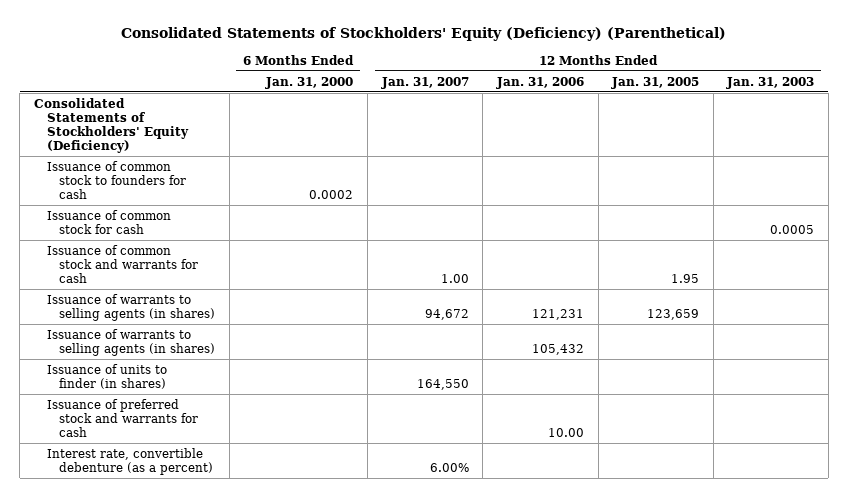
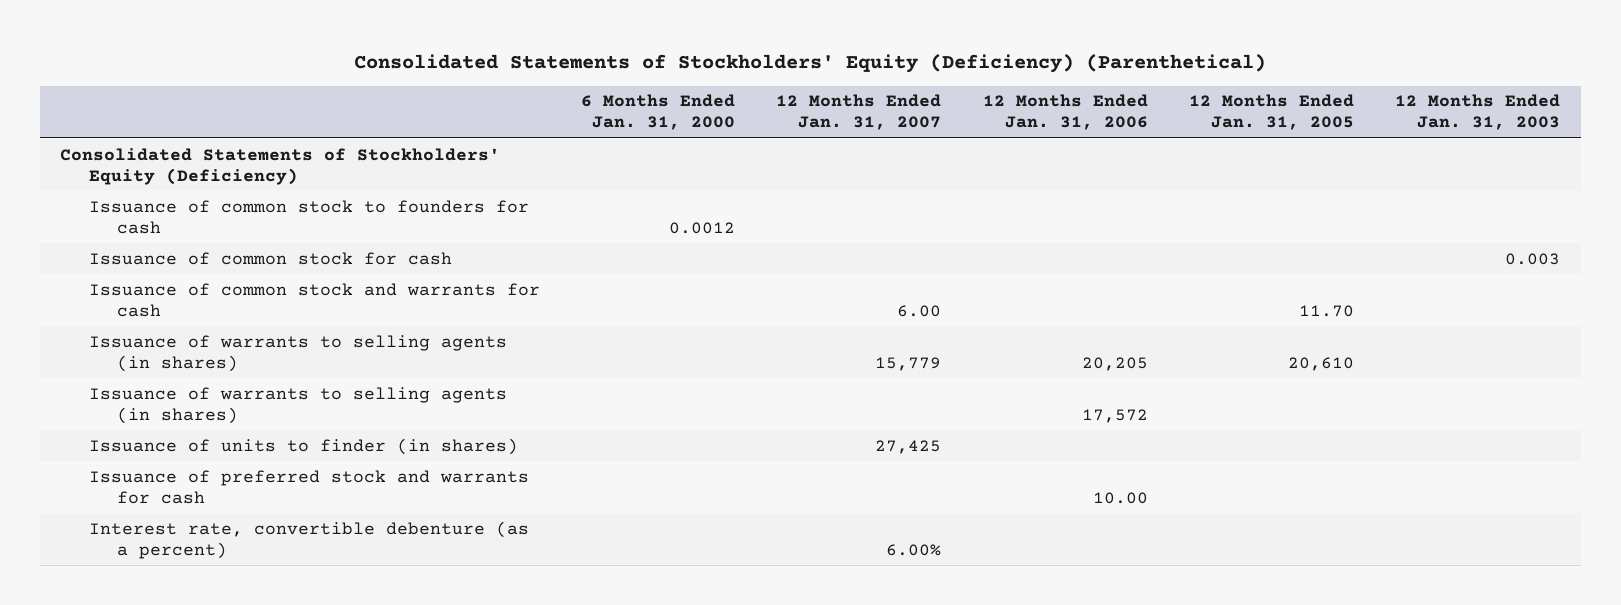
- Issuance of common stock to founders for cash | 0.0002 | | | |
- Issuance of common stock for cash | | | | | 0.0005
- Issuance of common stock and warrants for cash | | 1.00 | | 1.95 |
- Issuance of warrants to selling agents (in shares) | | 94,672 | 121,231 | 123,659 |
- Issuance of warrants to selling agents (in shares) | | | 105,432 | |
- Issuance of units to finder (in shares) | | 164,550 | | |
+ Issuance of common stock to founders for cash | 0.0012 | | | |
+ Issuance of common stock for cash | | | | | 0.003
+ Issuance of common stock and warrants for cash | | 6.00 | | 11.70 |
+ Issuance of warrants to selling agents (in shares) | | 15,779 | 20,205 | 20,610 |
+ Issuance of warrants to selling agents (in shares) | | | 17,572 | |
+ Issuance of units to finder (in shares) | | 27,425 | | |

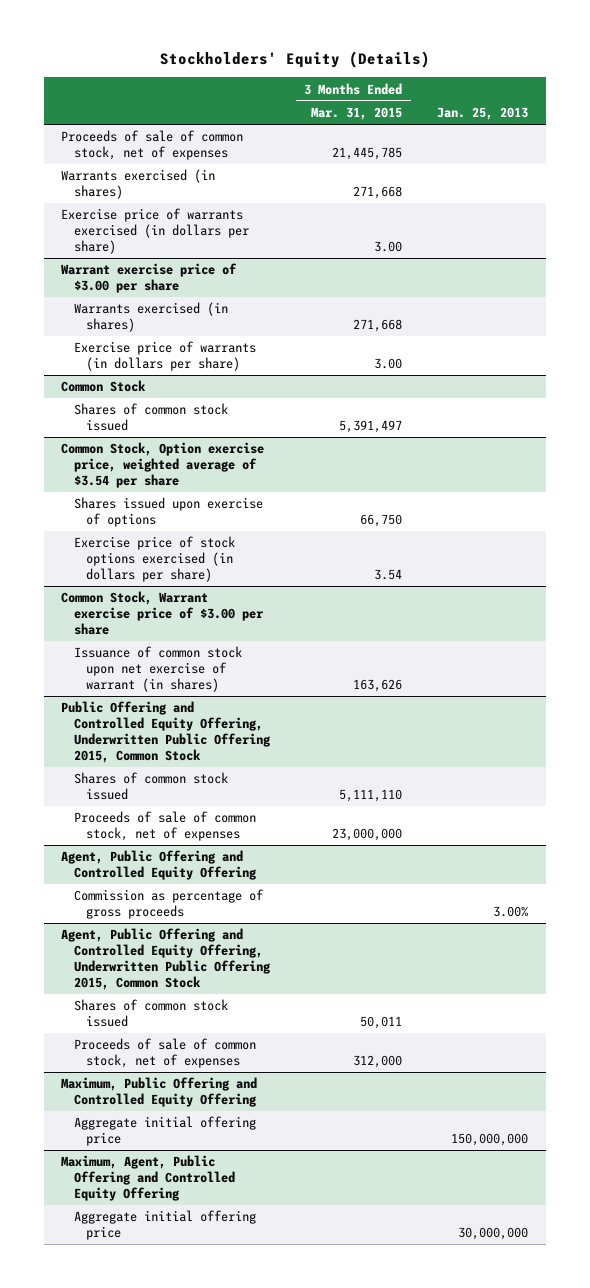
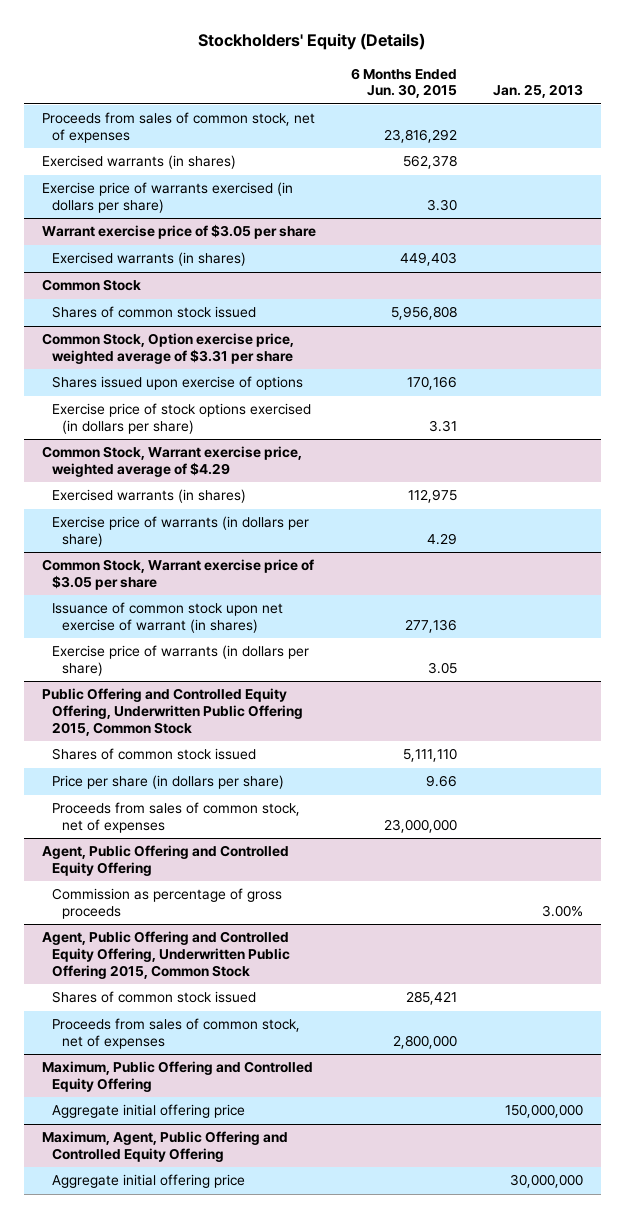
- | 3 Months Ended Mar. 31, 2015 | Jan. 25, 2013
+ | 6 Months Ended Jun. 30, 2015 | Jan. 25, 2013
- Proceeds of sale of common stock, net of expenses | 21,445,785 |
- Warrants exercised (in shares) | 271,668 |
+ Proceeds from sales of common stock, net of expenses | 23,816,292 |
+ Exercised warrants (in shares) | 562,378 |
- Warrant exercise price of $3.00 per share
- Warrants exercised (in shares) | 271,668 |
- Exercise price of warrants (in dollars per share) | 3.00 |
+ Warrant exercise price of $3.05 per share
+ Exercised warrants (in shares) | 449,403 |
- Common Stock, Option exercise price, weighted average of $3.54 per share
+ Common Stock, Option exercise price, weighted average of $3.31 per share
- Common Stock, Warrant exercise price of $3.00 per share
+ Common Stock, Warrant exercise price, weighted average of $4.29
+ Exercised warrants (in shares) | 112,975 |
+ Exercise price of warrants (in dollars per share) | 4.29 |
+ Common Stock, Warrant exercise price of $3.05 per share
+ Exercise price of warrants (in dollars per share) | 3.05 |
@ Public Offering and Controlled Equity Offering, Underwritten Public Offering 2015, Common Stock
- Proceeds of sale of common stock, net of expenses | 23,000,000 |
+ Price per share (in dollars per share) | 9.66 |
+ Proceeds from sales of common stock, net of expenses | 23,000,000 |
@ Agent, Public Offering and Controlled Equity Offering, Underwritten Public Offering 2015, Common Stock
- Proceeds of sale of common stock, net of expenses | 312,000 |
+ Proceeds from sales of common stock, net of expenses | 2,800,000 |

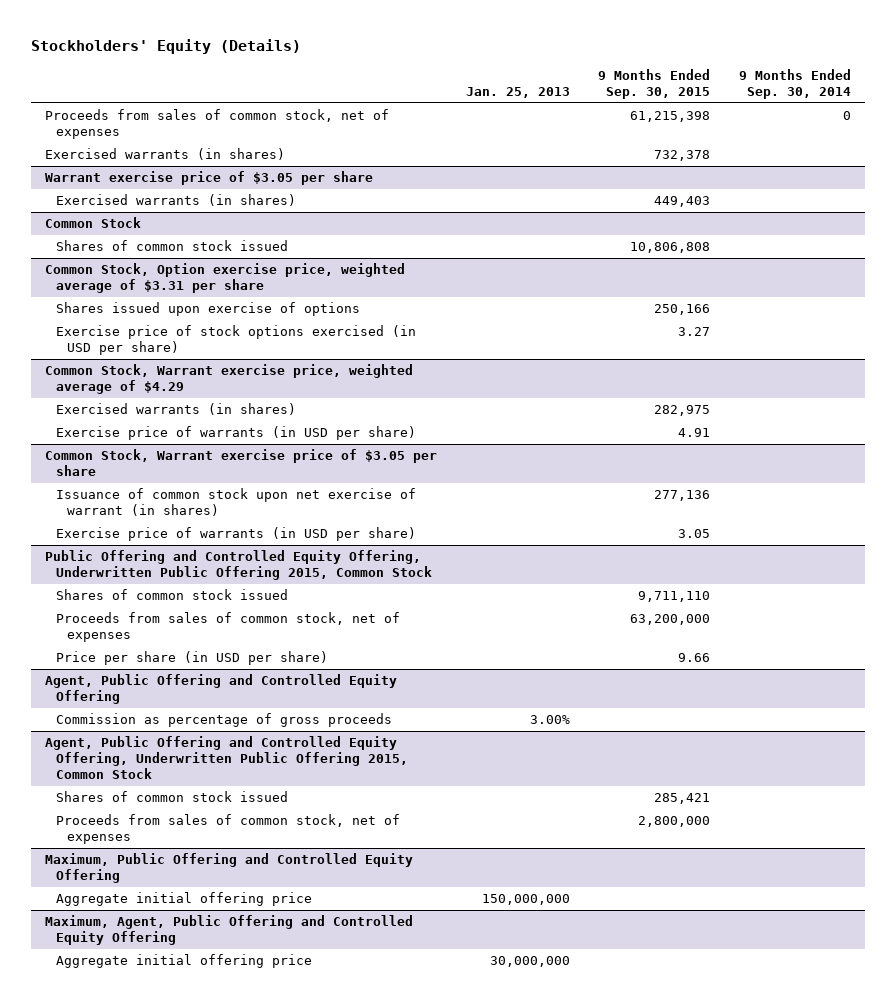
- | 6 Months Ended Jun. 30, 2015 | Jan. 25, 2013
+ | Jan. 25, 2013 | 9 Months Ended Sep. 30, 2015 | 9 Months Ended Sep. 30, 2014
- Exercise price of warrants exercised (in dollars per share) | 3.30 |
@ Common Stock, Option exercise price, weighted average of $3.31 per share
- Exercise price of stock options exercised (in dollars per share) | 3.31 |
+ Exercise price of stock options exercised (in USD per share) | | 3.27 |
@ Common Stock, Warrant exercise price, weighted average of $4.29
- Exercise price of warrants (in dollars per share) | 4.29 |
+ Exercise price of warrants (in USD per share) | | 4.91 |
@ Common Stock, Warrant exercise price of $3.05 per share
- Exercise price of warrants (in dollars per share) | 3.05 |
+ Exercise price of warrants (in USD per share) | | 3.05 |
@ Public Offering and Controlled Equity Offering, Underwritten Public Offering 2015, Common Stock
- Price per share (in dollars per share) | 9.66 |
+ Price per share (in USD per share) | | 9.66 |

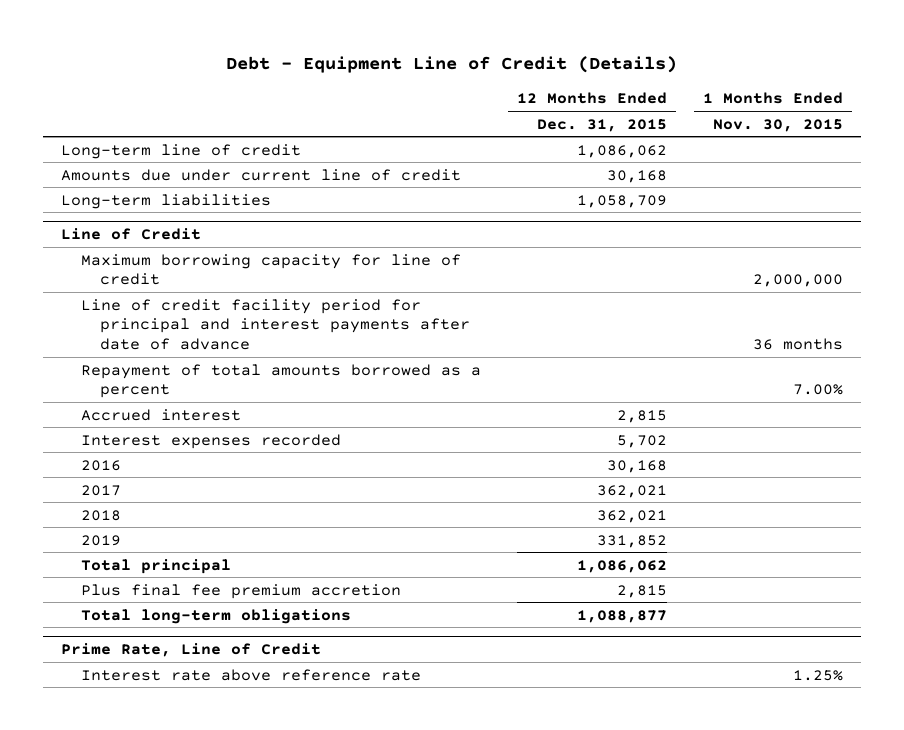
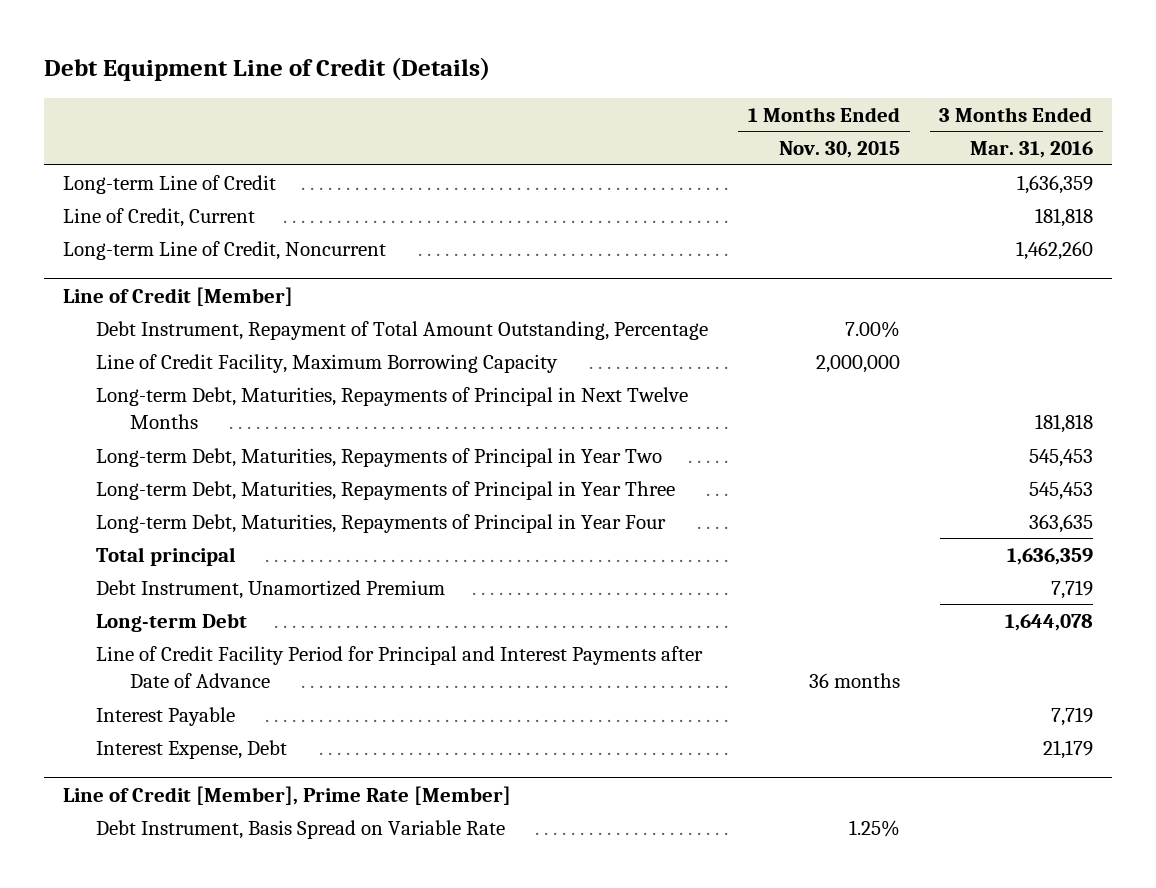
- Debt - Equipment Line of Credit (Details)
+ Debt Equipment Line of Credit (Details)
- | 12 Months Ended Dec. 31, 2015 | 1 Months Ended Nov. 30, 2015
+ | 1 Months Ended Nov. 30, 2015 | 3 Months Ended Mar. 31, 2016
- Long-term line of credit | 1,086,062 |
- Amounts due under current line of credit | 30,168 |
- Long-term liabilities | 1,058,709 |
- Line of Credit
- Maximum borrowing capacity for line of credit | | 2,000,000
- Line of credit facility period for principal and interest payments after date of advance | | 36 months
- Repayment of total amounts borrowed as a percent | | 7.00%
- Accrued interest | 2,815 |
- Interest expenses recorded | 5,702 |
- 2016 | 30,168 |
- 2017 | 362,021 |
- 2018 | 362,021 |
- 2019 | 331,852 |
+ Long-term Line of Credit | | 1,636,359
+ Line of Credit, Current | | 181,818
+ Long-term Line of Credit, Noncurrent | | 1,462,260
+ Line of Credit [Member]
+ Debt Instrument, Repayment of Total Amount Outstanding, Percentage | 7.00% |
+ Line of Credit Facility, Maximum Borrowing Capacity | 2,000,000 |
+ Long-term Debt, Maturities, Repayments of Principal in Next Twelve Months | | 181,818
+ Long-term Debt, Maturities, Repayments of Principal in Year Two | | 545,453
+ Long-term Debt, Maturities, Repayments of Principal in Year Three | | 545,453
+ Long-term Debt, Maturities, Repayments of Principal in Year Four | | 363,635
- Plus final fee premium accretion | 2,815 |
- Total long-term obligations | 1,088,877 |
- Prime Rate, Line of Credit
- Interest rate above reference rate | | 1.25%
+ Debt Instrument, Unamortized Premium | | 7,719
+ Long-term Debt | | 1,644,078
+ Line of Credit Facility Period for Principal and Interest Payments after Date of Advance | 36 months |
+ Interest Payable | | 7,719
+ Interest Expense, Debt | | 21,179
+ Line of Credit [Member], Prime Rate [Member]
+ Debt Instrument, Basis Spread on Variable Rate | 1.25% |

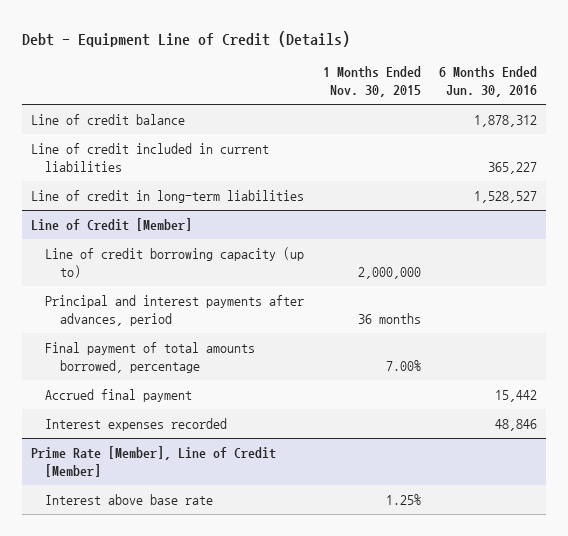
- Debt Equipment Line of Credit (Details)
+ Debt - Equipment Line of Credit (Details)
- | 1 Months Ended Nov. 30, 2015 | 3 Months Ended Mar. 31, 2016
+ | 1 Months Ended Nov. 30, 2015 | 6 Months Ended Jun. 30, 2016
- Long-term Line of Credit | | 1,636,359
- Line of Credit, Current | | 181,818
- Long-term Line of Credit, Noncurrent | | 1,462,260
+ Line of credit balance | | 1,878,312
+ Line of credit included in current liabilities | | 365,227
+ Line of credit in long-term liabilities | | 1,528,527
@ Line of Credit [Member]
- Debt Instrument, Repayment of Total Amount Outstanding, Percentage | 7.00% |
- Line of Credit Facility, Maximum Borrowing Capacity | 2,000,000 |
- Long-term Debt, Maturities, Repayments of Principal in Next Twelve Months | | 181,818
- Long-term Debt, Maturities, Repayments of Principal in Year Two | | 545,453
- Long-term Debt, Maturities, Repayments of Principal in Year Three | | 545,453
- Long-term Debt, Maturities, Repayments of Principal in Year Four | | 363,635
- Total principal | | 1,636,359
- Debt Instrument, Unamortized Premium | | 7,719
- Long-term Debt | | 1,644,078
- Line of Credit Facility Period for Principal and Interest Payments after Date of Advance | 36 months |
- Interest Payable | | 7,719
- Interest Expense, Debt | | 21,179
- Line of Credit [Member], Prime Rate [Member]
- Debt Instrument, Basis Spread on Variable Rate | 1.25% |
@ Line of Credit [Member]
+ Line of credit borrowing capacity (up to) | 2,000,000 |
+ Principal and interest payments after advances, period | 36 months |
+ Final payment of total amounts borrowed, percentage | 7.00% |
+ Accrued final payment | | 15,442
+ Interest expenses recorded | | 48,846
+ Prime Rate [Member], Line of Credit [Member]
+ Interest above base rate | 1.25% |

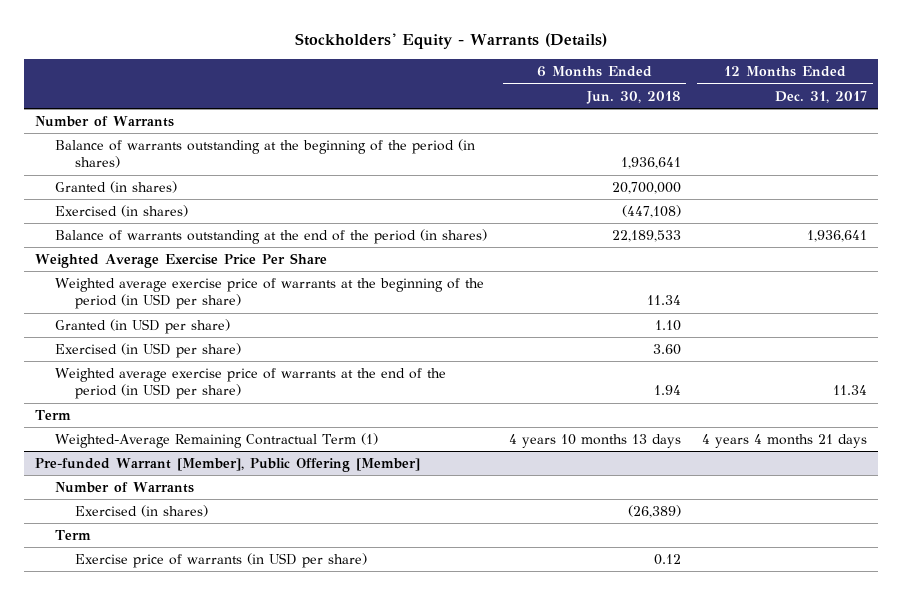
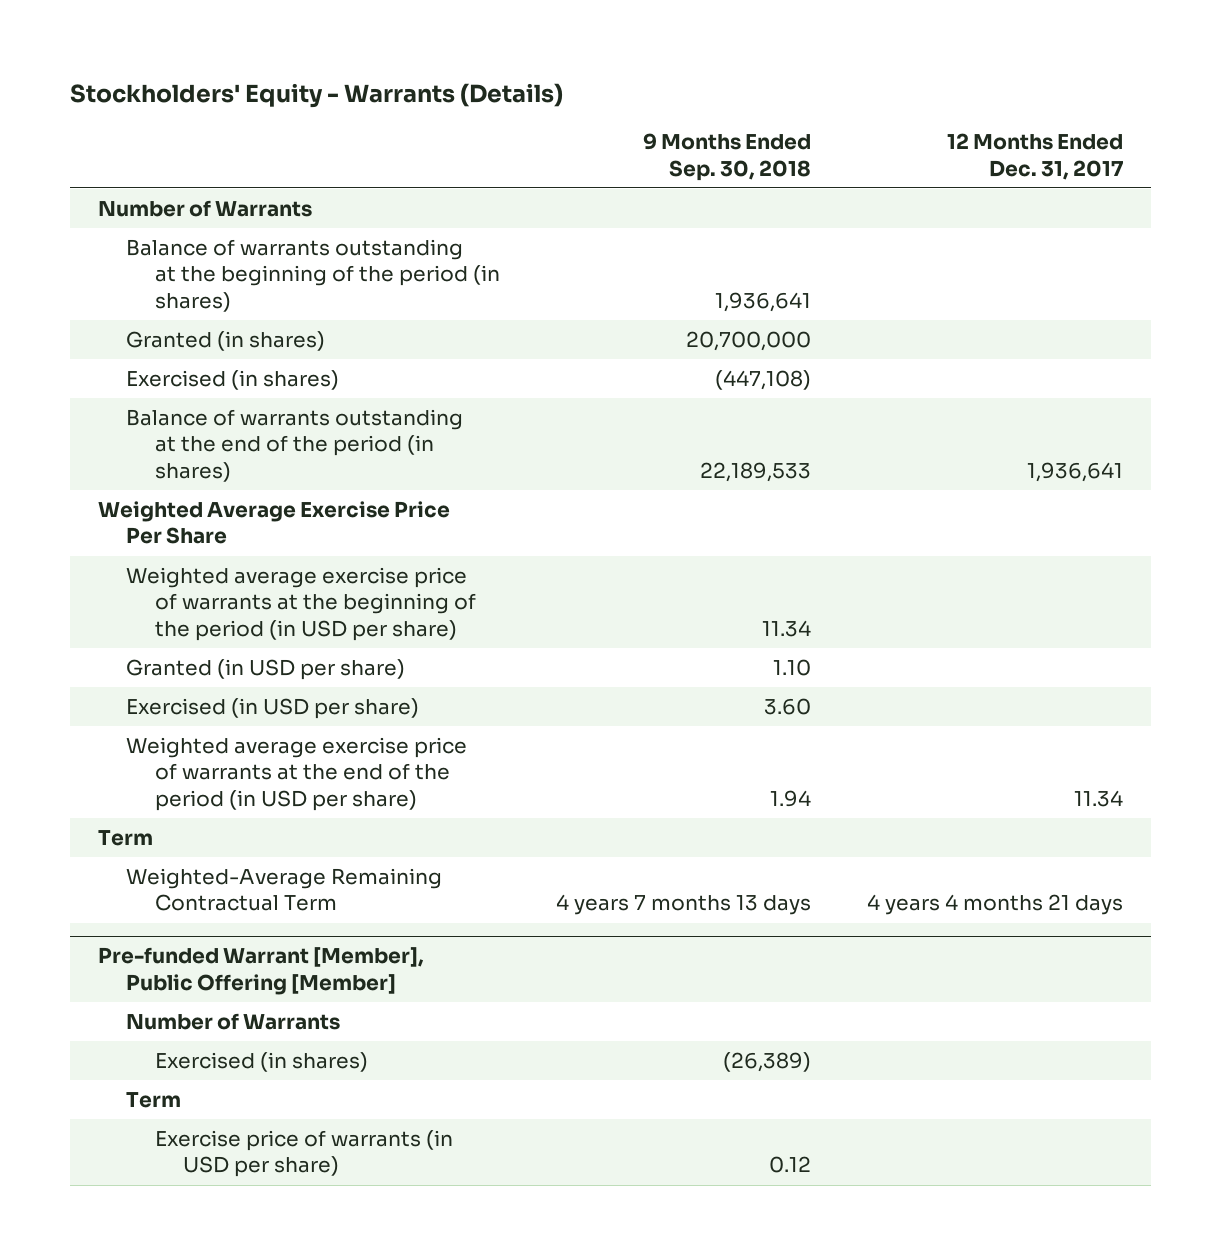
- | 6 Months Ended Jun. 30, 2018 | 12 Months Ended Dec. 31, 2017
+ | 9 Months Ended Sep. 30, 2018 | 12 Months Ended Dec. 31, 2017
- Weighted-Average Remaining Contractual Term (1) | 4 years 10 months 13 days | 4 years 4 months 21 days
+ Weighted-Average Remaining Contractual Term | 4 years 7 months 13 days | 4 years 4 months 21 days

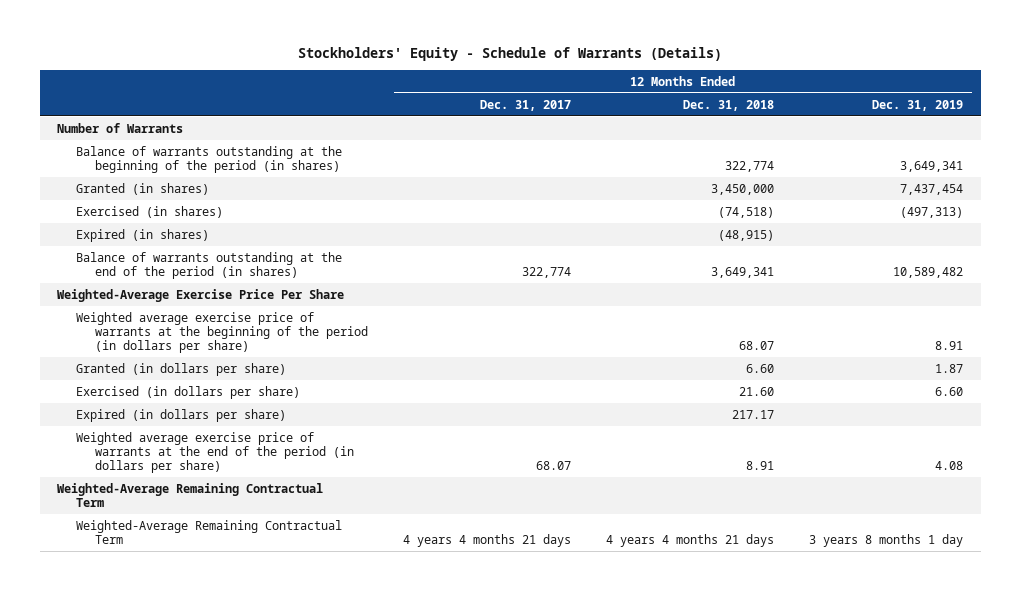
- Stockholders' Equity - Warrants (Details)
+ Stockholders' Equity - Schedule of Warrants (Details)
- | 9 Months Ended Sep. 30, 2018 | 12 Months Ended Dec. 31, 2017
+ | 12 Months Ended Dec. 31, 2017 | 12 Months Ended Dec. 31, 2018 | 12 Months Ended Dec. 31, 2019
- Balance of warrants outstanding at the end of the period (in shares) | 22,189,533 | 1,936,641
- Weighted Average Exercise Price Per Share
- Weighted average exercise price of warrants at the beginning of the period (in USD per share) | 11.34 |
- Granted (in USD per share) | 1.10 |
- Exercised (in USD per share) | 3.60 |
- Weighted average exercise price of warrants at the end of the period (in USD per share) | 1.94 | 11.34
- Term
+ Expired (in shares) | | (48,915) |
+ Balance of warrants outstanding at the end of the period (in shares) | 322,774 | 3,649,341 | 10,589,482
+ Weighted-Average Exercise Price Per Share
+ Weighted average exercise price of warrants at the beginning of the period (in dollars per share) | | 68.07 | 8.91
+ Granted (in dollars per share) | | 6.60 | 1.87
+ Exercised (in dollars per share) | | 21.60 | 6.60
+ Expired (in dollars per share) | | 217.17 |
+ Weighted average exercise price of warrants at the end of the period (in dollars per share) | 68.07 | 8.91 | 4.08
+ Weighted-Average Remaining Contractual Term
- Pre-funded Warrant [Member], Public Offering [Member]
- Number of Warrants
- Exercised (in shares) | (26,389) |
- Term
- Exercise price of warrants (in USD per share) | 0.12 |

